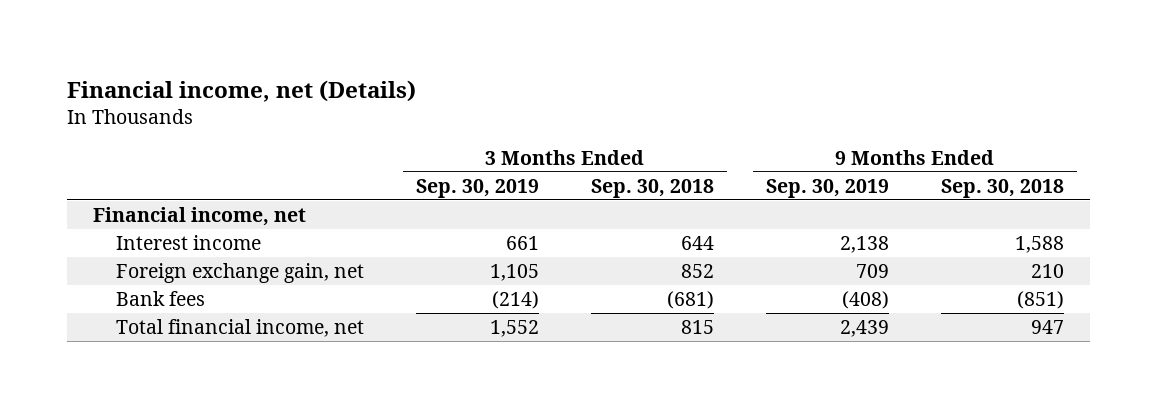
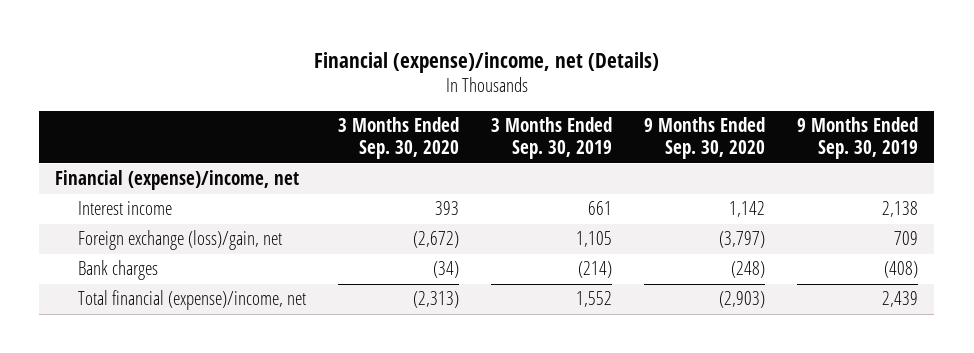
- Financial income, net (Details)
+ Financial (expense)/income, net (Details)
- | 3 Months Ended Sep. 30, 2019 | 3 Months Ended Sep. 30, 2018 | 9 Months Ended Sep. 30, 2019 | 9 Months Ended Sep. 30, 2018
+ | 3 Months Ended Sep. 30, 2020 | 3 Months Ended Sep. 30, 2019 | 9 Months Ended Sep. 30, 2020 | 9 Months Ended Sep. 30, 2019
- Financial income, net
+ Financial (expense)/income, net
- Foreign exchange gain, net | 1,105 | 852 | 709 | 210
- Bank fees | (214) | (681) | (408) | (851)
- Total financial income, net | 1,552 | 815 | 2,439 | 947
+ Foreign exchange (loss)/gain, net | (2,672) | 1,105 | (3,797) | 709
+ Bank charges | (34) | (214) | (248) | (408)
+ Total financial (expense)/income, net | (2,313) | 1,552 | (2,903) | 2,439

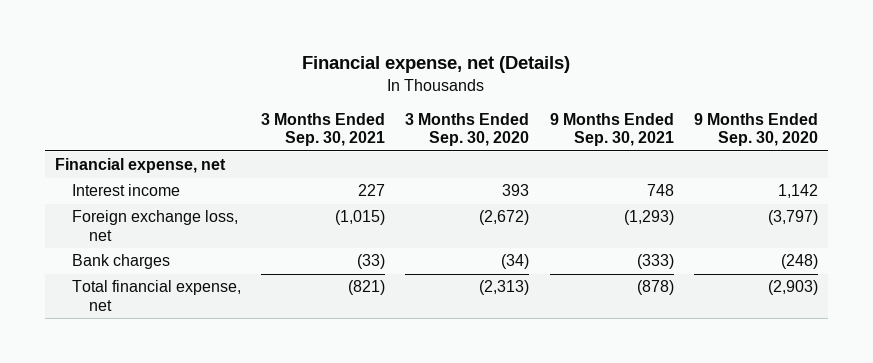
- Financial (expense)/income, net (Details)
+ Financial expense, net (Details)
- | 3 Months Ended Sep. 30, 2020 | 3 Months Ended Sep. 30, 2019 | 9 Months Ended Sep. 30, 2020 | 9 Months Ended Sep. 30, 2019
+ | 3 Months Ended Sep. 30, 2021 | 3 Months Ended Sep. 30, 2020 | 9 Months Ended Sep. 30, 2021 | 9 Months Ended Sep. 30, 2020
- Financial (expense)/income, net
+ Financial expense, net
- Foreign exchange (loss)/gain, net | (2,672) | 1,105 | (3,797) | 709
+ Foreign exchange loss, net | (1,015) | (2,672) | (1,293) | (3,797)
- Total financial (expense)/income, net | (2,313) | 1,552 | (2,903) | 2,439
+ Total financial expense, net | (821) | (2,313) | (878) | (2,903)

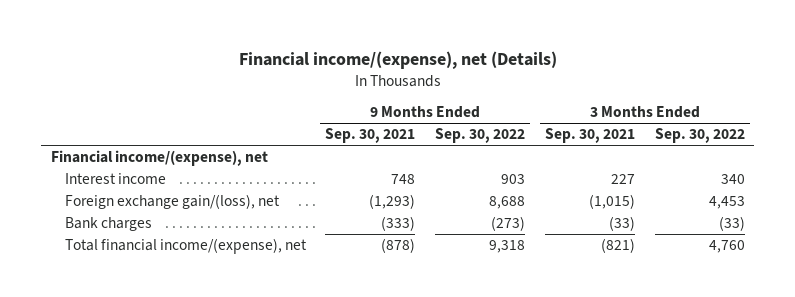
- Financial expense, net (Details)
+ Financial income/(expense), net (Details)
- | 3 Months Ended Sep. 30, 2021 | 3 Months Ended Sep. 30, 2020 | 9 Months Ended Sep. 30, 2021 | 9 Months Ended Sep. 30, 2020
+ | 9 Months Ended Sep. 30, 2021 | 9 Months Ended Sep. 30, 2022 | 3 Months Ended Sep. 30, 2021 | 3 Months Ended Sep. 30, 2022
- Financial expense, net
+ Financial income/(expense), net
- Foreign exchange loss, net | (1,015) | (2,672) | (1,293) | (3,797)
+ Foreign exchange gain/(loss), net | (1,293) | 8,688 | (1,015) | 4,453
- Total financial expense, net | (821) | (2,313) | (878) | (2,903)
+ Total financial income/(expense), net | (878) | 9,318 | (821) | 4,760

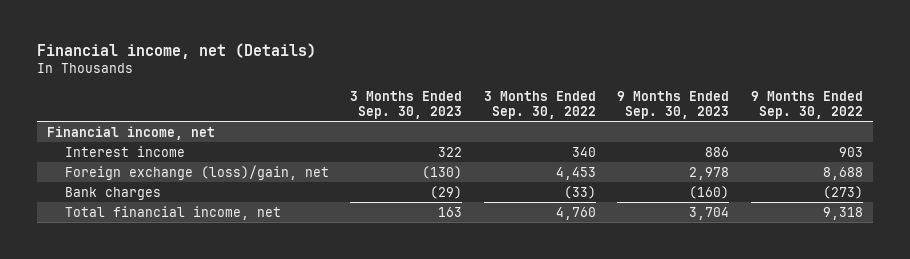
- Financial income/(expense), net (Details)
+ Financial income, net (Details)
- | 9 Months Ended Sep. 30, 2021 | 9 Months Ended Sep. 30, 2022 | 3 Months Ended Sep. 30, 2021 | 3 Months Ended Sep. 30, 2022
+ | 3 Months Ended Sep. 30, 2023 | 3 Months Ended Sep. 30, 2022 | 9 Months Ended Sep. 30, 2023 | 9 Months Ended Sep. 30, 2022
- Financial income/(expense), net
+ Financial income, net
- Foreign exchange gain/(loss), net | (1,293) | 8,688 | (1,015) | 4,453
+ Foreign exchange (loss)/gain, net | (130) | 4,453 | 2,978 | 8,688
- Total financial income/(expense), net | (878) | 9,318 | (821) | 4,760
+ Total financial income, net | 163 | 4,760 | 3,704 | 9,318

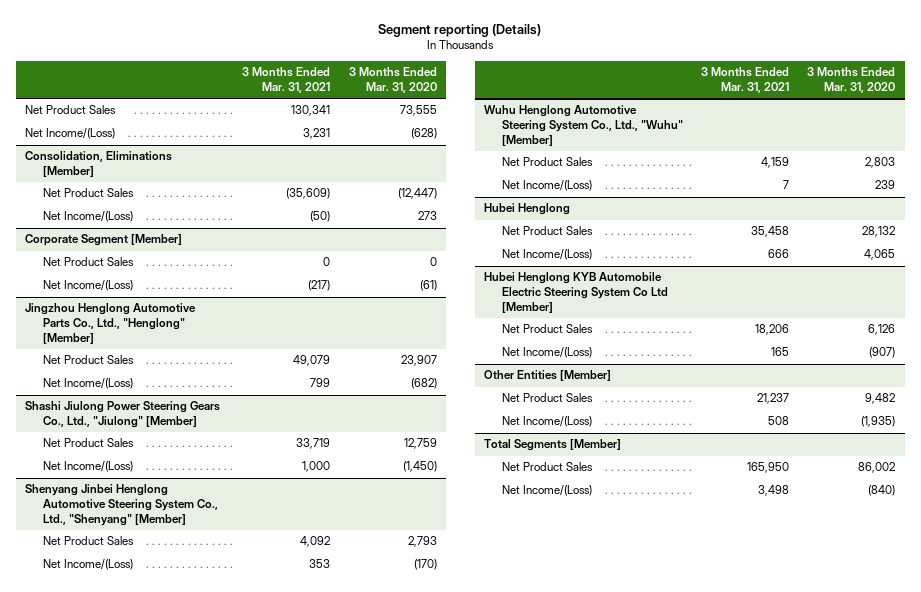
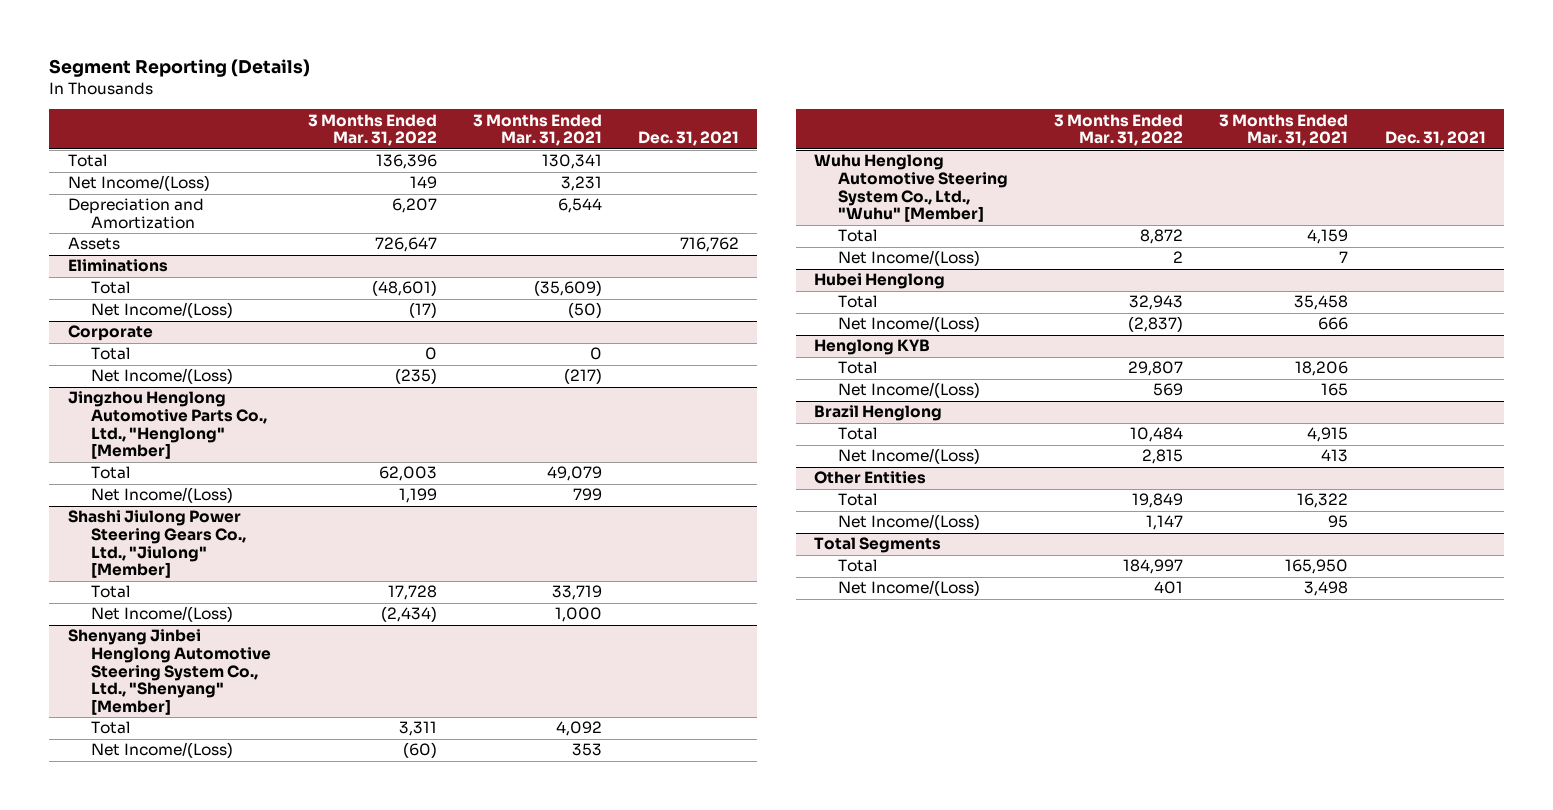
- Segment reporting (Details)
+ Segment Reporting (Details)
- | 3 Months Ended Mar. 31, 2021 | 3 Months Ended Mar. 31, 2020
+ | 3 Months Ended Mar. 31, 2022 | 3 Months Ended Mar. 31, 2021 | Dec. 31, 2021
- Net Product Sales | 130,341 | 73,555
+ Total | 136,396 | 130,341 |
- Consolidation, Eliminations [Member]
- Net Product Sales | (35,609) | (12,447)
+ Depreciation and Amortization | 6,207 | 6,544 |
+ Assets | 726,647 | | 716,762
+ Eliminations
+ Total | (48,601) | (35,609) |
- Corporate Segment [Member]
- Net Product Sales | 0 | 0
+ Corporate
+ Total | 0 | 0 |
@ Jingzhou Henglong Automotive Parts Co., Ltd., "Henglong" [Member]
- Net Product Sales | 49,079 | 23,907
+ Total | 62,003 | 49,079 |
@ Shashi Jiulong Power Steering Gears Co., Ltd., "Jiulong" [Member]
- Net Product Sales | 33,719 | 12,759
+ Total | 17,728 | 33,719 |
@ Shenyang Jinbei Henglong Automotive Steering System Co., Ltd., "Shenyang" [Member]
- Net Product Sales | 4,092 | 2,793
+ Total | 3,311 | 4,092 |
@ Wuhu Henglong Automotive Steering System Co., Ltd., "Wuhu" [Member]
- Net Product Sales | 4,159 | 2,803
+ Total | 8,872 | 4,159 |
@ Hubei Henglong
- Net Product Sales | 35,458 | 28,132
+ Total | 32,943 | 35,458 |
- Hubei Henglong KYB Automobile Electric Steering System Co Ltd [Member]
- Net Product Sales | 18,206 | 6,126
+ Henglong KYB
+ Total | 29,807 | 18,206 |
- Other Entities [Member]
- Net Product Sales | 21,237 | 9,482
- Net Income/(Loss) | 508 | (1,935)
- Total Segments [Member]
- Net Product Sales | 165,950 | 86,002
+ Brazil Henglong
+ Total | 10,484 | 4,915 |
+ Net Income/(Loss) | 2,815 | 413 |
+ Other Entities
+ Total | 19,849 | 16,322 |
+ Net Income/(Loss) | 1,147 | 95 |
+ Total Segments
+ Total | 184,997 | 165,950 |

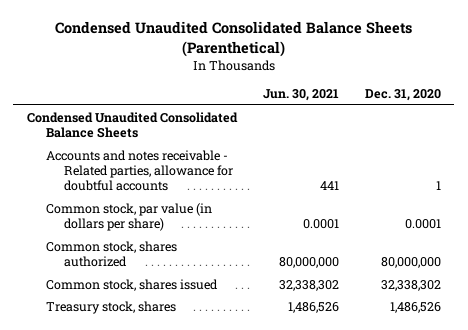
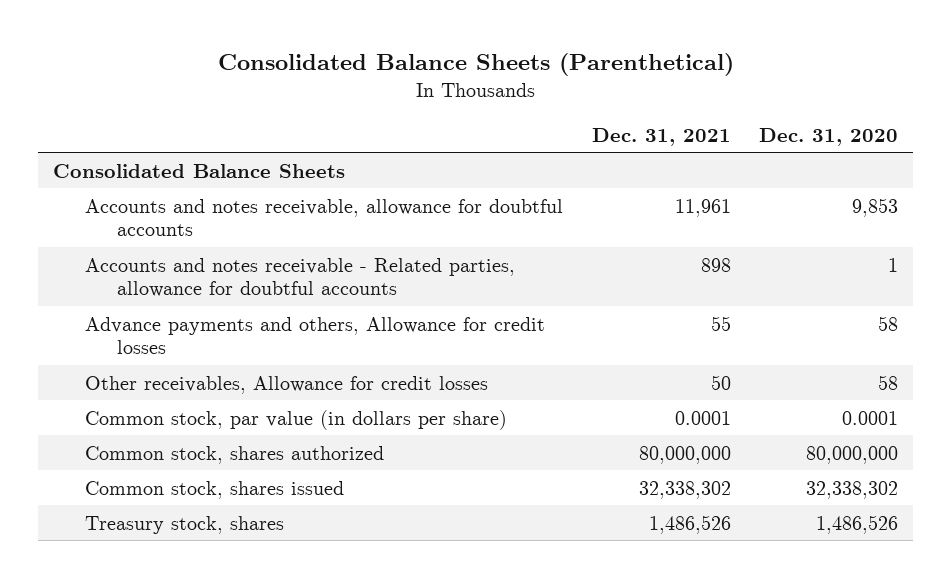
- Condensed Unaudited Consolidated Balance Sheets (Parenthetical)
+ Consolidated Balance Sheets (Parenthetical)
- | Jun. 30, 2021 | Dec. 31, 2020
+ | Dec. 31, 2021 | Dec. 31, 2020
- Condensed Unaudited Consolidated Balance Sheets
+ Consolidated Balance Sheets
+ Accounts and notes receivable, allowance for doubtful accounts | 11,961 | 9,853
+ Advance payments and others, Allowance for credit losses | 55 | 58
+ Other receivables, Allowance for credit losses | 50 | 58

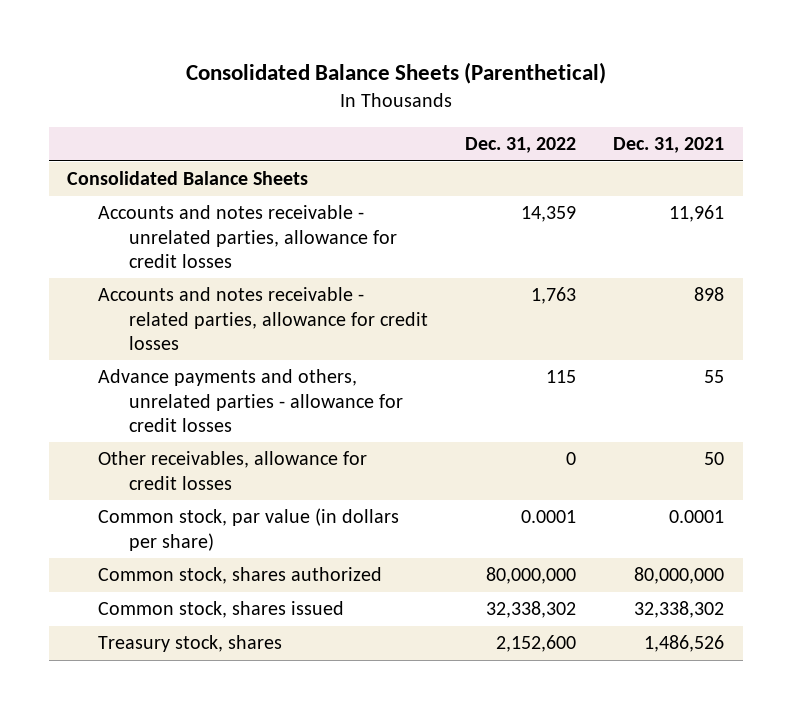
- | Dec. 31, 2021 | Dec. 31, 2020
+ | Dec. 31, 2022 | Dec. 31, 2021
- Accounts and notes receivable, allowance for doubtful accounts | 11,961 | 9,853
- Accounts and notes receivable - Related parties, allowance for doubtful accounts | 898 | 1
- Advance payments and others, Allowance for credit losses | 55 | 58
- Other receivables, Allowance for credit losses | 50 | 58
+ Accounts and notes receivable - unrelated parties, allowance for credit losses | 14,359 | 11,961
+ Accounts and notes receivable - related parties, allowance for credit losses | 1,763 | 898
+ Advance payments and others, unrelated parties - allowance for credit losses | 115 | 55
+ Other receivables, allowance for credit losses | 0 | 50

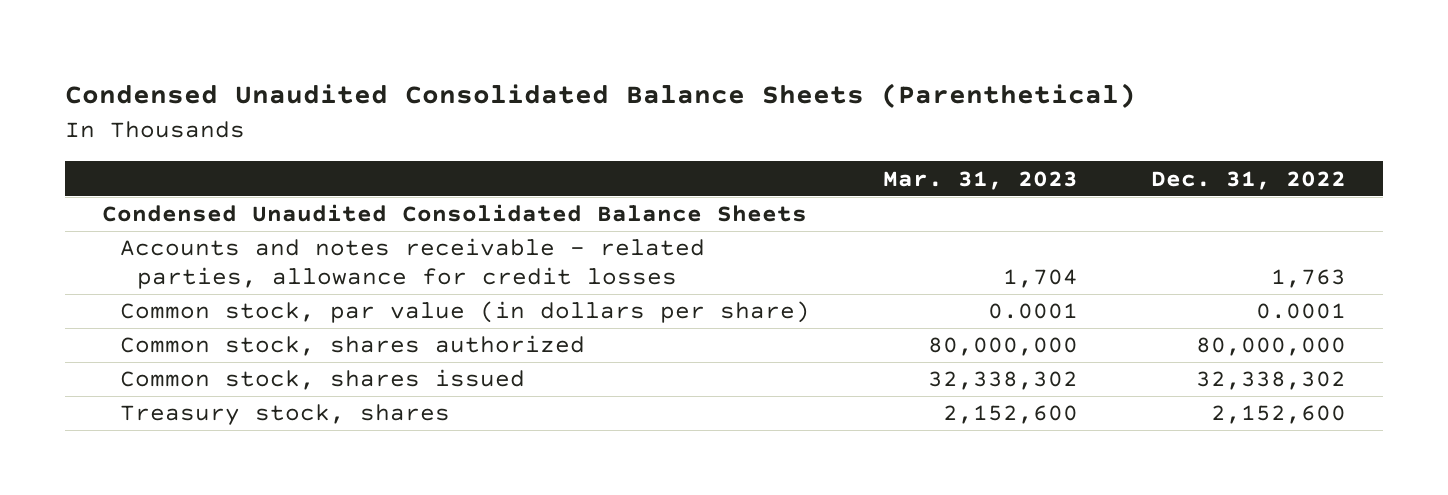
- Consolidated Balance Sheets (Parenthetical)
+ Condensed Unaudited Consolidated Balance Sheets (Parenthetical)
- | Dec. 31, 2022 | Dec. 31, 2021
+ | Mar. 31, 2023 | Dec. 31, 2022
- Consolidated Balance Sheets
- Accounts and notes receivable - unrelated parties, allowance for credit losses | 14,359 | 11,961
+ Condensed Unaudited Consolidated Balance Sheets
- Advance payments and others, unrelated parties - allowance for credit losses | 115 | 55
- Other receivables, allowance for credit losses | 0 | 50

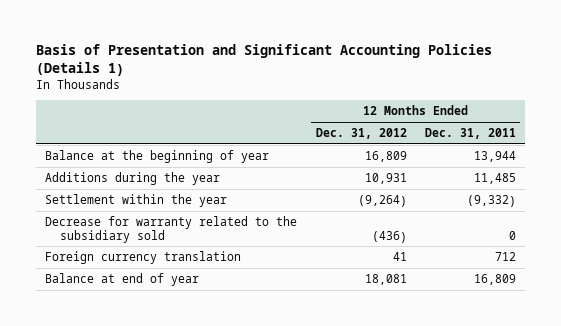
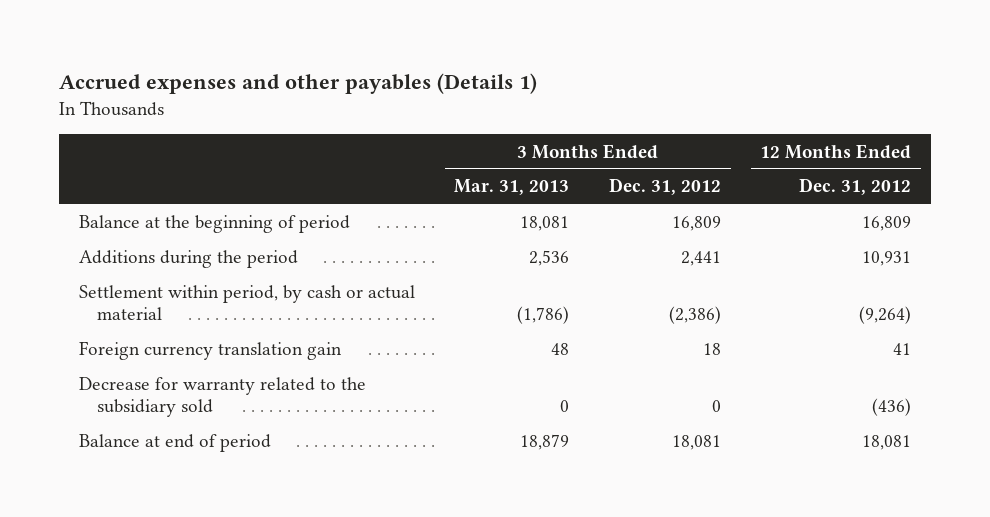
- Basis of Presentation and Significant Accounting Policies (Details 1)
+ Accrued expenses and other payables (Details 1)
- | 12 Months Ended Dec. 31, 2012 | 12 Months Ended Dec. 31, 2011
+ | 3 Months Ended Mar. 31, 2013 | 3 Months Ended Dec. 31, 2012 | 12 Months Ended Dec. 31, 2012
- Balance at the beginning of year | 16,809 | 13,944
- Additions during the year | 10,931 | 11,485
- Settlement within the year | (9,264) | (9,332)
+ Balance at the beginning of period | 18,081 | 16,809 | 16,809
+ Additions during the period | 2,536 | 2,441 | 10,931
+ Settlement within period, by cash or actual material | (1,786) | (2,386) | (9,264)
+ Foreign currency translation gain | 48 | 18 | 41
- Foreign currency translation | 41 | 712
- Balance at end of year | 18,081 | 16,809
+ Balance at end of period | 18,879 | 18,081 | 18,081

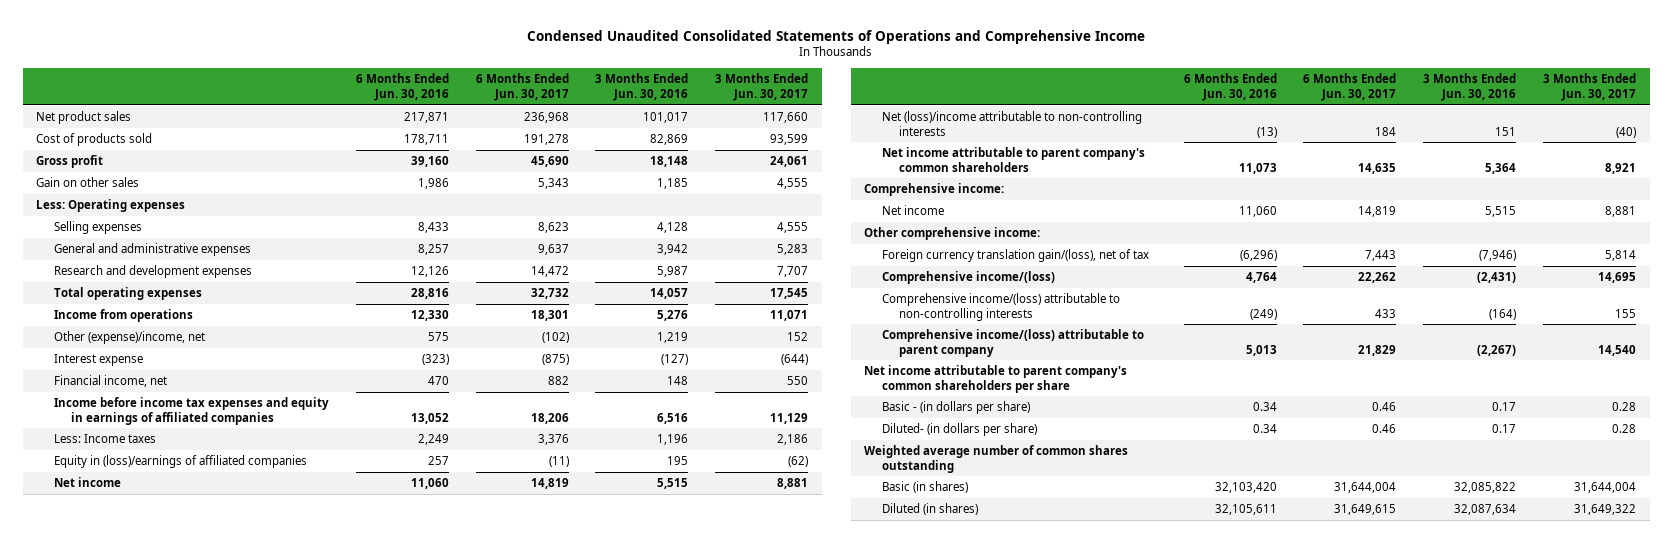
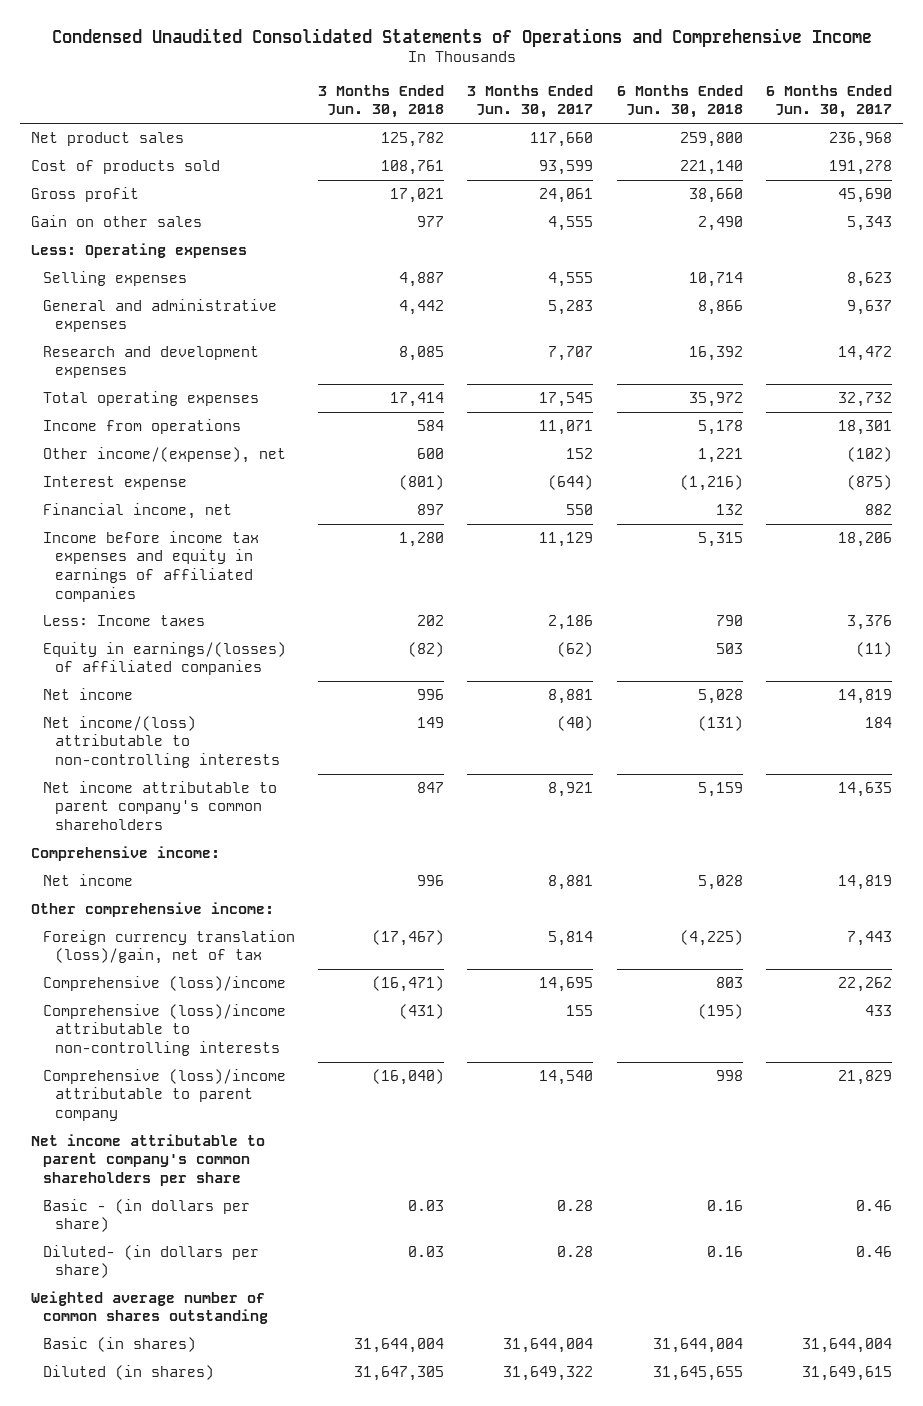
- | 6 Months Ended Jun. 30, 2016 | 6 Months Ended Jun. 30, 2017 | 3 Months Ended Jun. 30, 2016 | 3 Months Ended Jun. 30, 2017
+ | 3 Months Ended Jun. 30, 2018 | 3 Months Ended Jun. 30, 2017 | 6 Months Ended Jun. 30, 2018 | 6 Months Ended Jun. 30, 2017
- Other (expense)/income, net | 575 | (102) | 1,219 | 152
+ Other income/(expense), net | 600 | 152 | 1,221 | (102)
- Equity in (loss)/earnings of affiliated companies | 257 | (11) | 195 | (62)
+ Equity in earnings/(losses) of affiliated companies | (82) | (62) | 503 | (11)
- Net (loss)/income attributable to non-controlling interests | (13) | 184 | 151 | (40)
+ Net income/(loss) attributable to non-controlling interests | 149 | (40) | (131) | 184
- Foreign currency translation gain/(loss), net of tax | (6,296) | 7,443 | (7,946) | 5,814
- Comprehensive income/(loss) | 4,764 | 22,262 | (2,431) | 14,695
- Comprehensive income/(loss) attributable to non-controlling interests | (249) | 433 | (164) | 155
- Comprehensive income/(loss) attributable to parent company | 5,013 | 21,829 | (2,267) | 14,540
+ Foreign currency translation (loss)/gain, net of tax | (17,467) | 5,814 | (4,225) | 7,443
+ Comprehensive (loss)/income | (16,471) | 14,695 | 803 | 22,262
+ Comprehensive (loss)/income attributable to non-controlling interests | (431) | 155 | (195) | 433
+ Comprehensive (loss)/income attributable to parent company | (16,040) | 14,540 | 998 | 21,829

